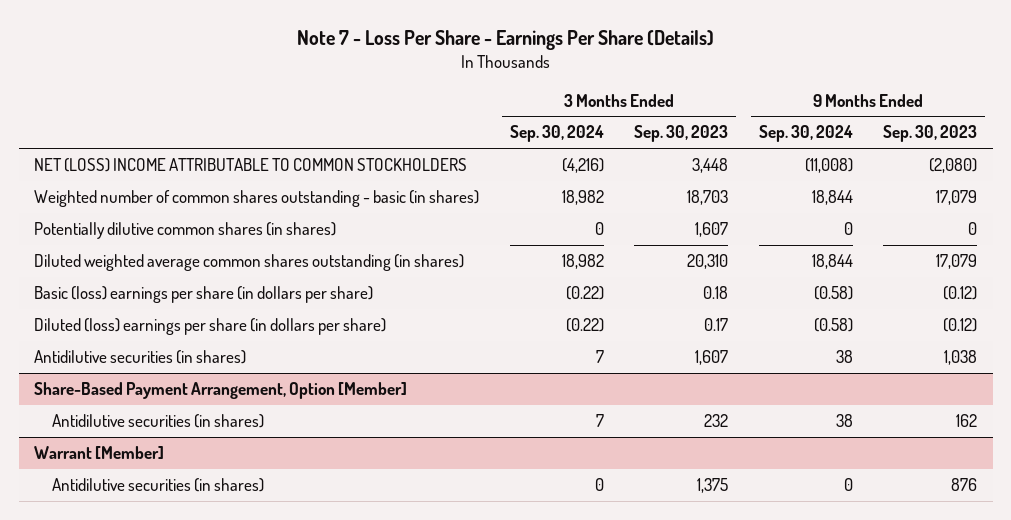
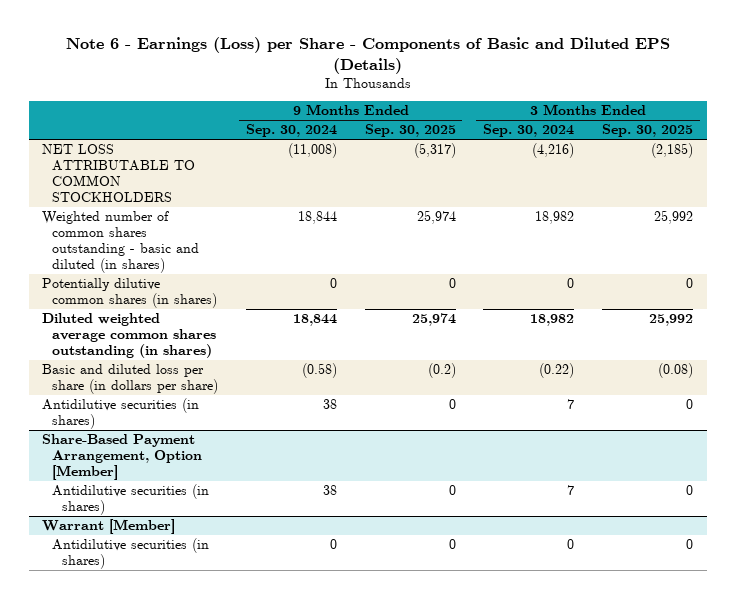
- Note 7 - Loss Per Share - Earnings Per Share (Details)
+ Note 6 - Earnings (Loss) per Share - Components of Basic and Diluted EPS (Details)
- | 3 Months Ended Sep. 30, 2024 | 3 Months Ended Sep. 30, 2023 | 9 Months Ended Sep. 30, 2024 | 9 Months Ended Sep. 30, 2023
+ | 9 Months Ended Sep. 30, 2024 | 9 Months Ended Sep. 30, 2025 | 3 Months Ended Sep. 30, 2024 | 3 Months Ended Sep. 30, 2025
- NET (LOSS) INCOME ATTRIBUTABLE TO COMMON STOCKHOLDERS | (4,216) | 3,448 | (11,008) | (2,080)
- Weighted number of common shares outstanding - basic (in shares) | 18,982 | 18,703 | 18,844 | 17,079
+ NET LOSS ATTRIBUTABLE TO COMMON STOCKHOLDERS | (11,008) | (5,317) | (4,216) | (2,185)
+ Weighted number of common shares outstanding - basic and diluted (in shares) | 18,844 | 25,974 | 18,982 | 25,992
- Basic (loss) earnings per share (in dollars per share) | (0.22) | 0.18 | (0.58) | (0.12)
- Diluted (loss) earnings per share (in dollars per share) | (0.22) | 0.17 | (0.58) | (0.12)
+ Basic and diluted loss per share (in dollars per share) | (0.58) | (0.2) | (0.22) | (0.08)

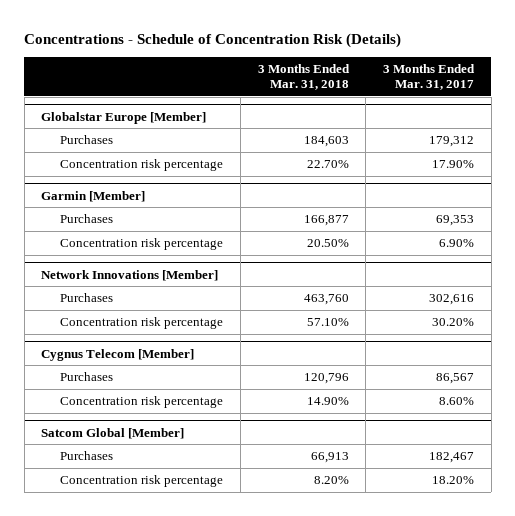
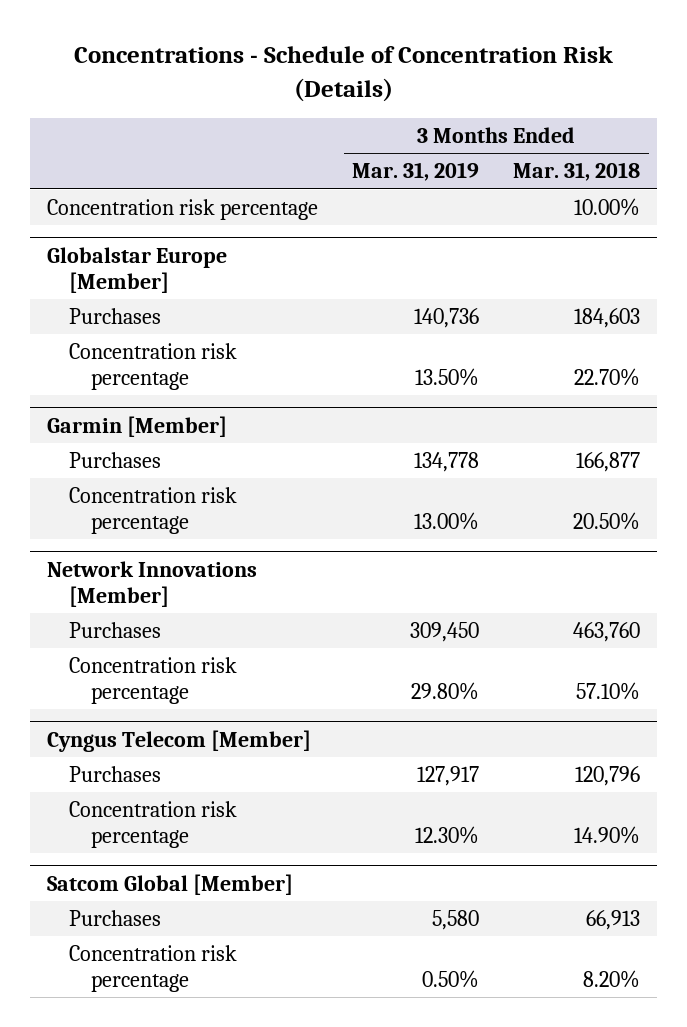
- | 3 Months Ended Mar. 31, 2018 | 3 Months Ended Mar. 31, 2017
+ | 3 Months Ended Mar. 31, 2019 | 3 Months Ended Mar. 31, 2018
+ Concentration risk percentage | | 10.00%
- Cygnus Telecom [Member]
+ Cyngus Telecom [Member]

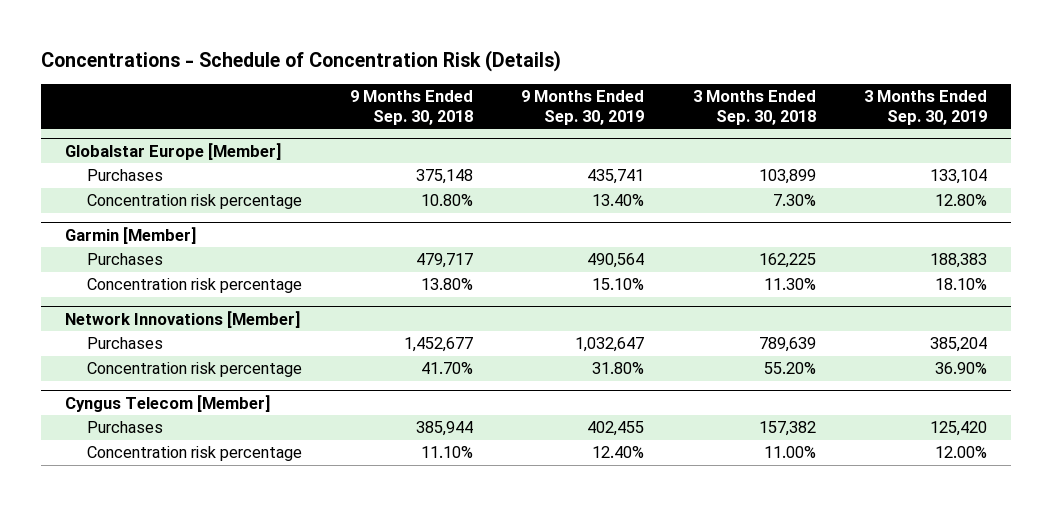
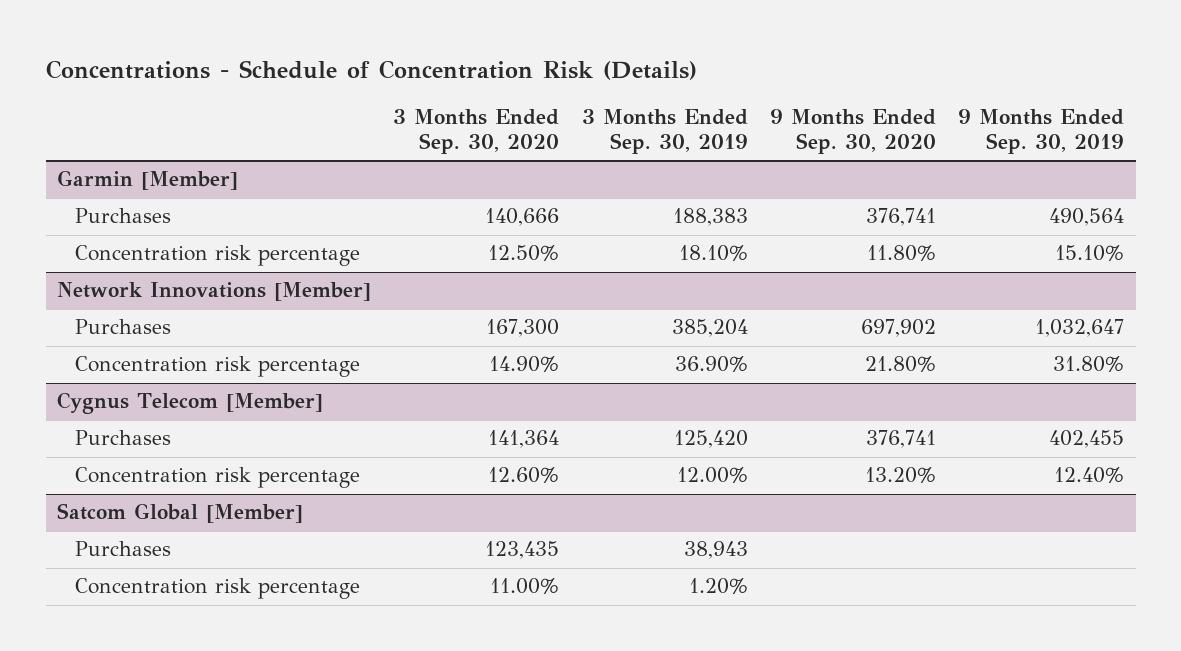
- | 9 Months Ended Sep. 30, 2018 | 9 Months Ended Sep. 30, 2019 | 3 Months Ended Sep. 30, 2018 | 3 Months Ended Sep. 30, 2019
+ | 3 Months Ended Sep. 30, 2020 | 3 Months Ended Sep. 30, 2019 | 9 Months Ended Sep. 30, 2020 | 9 Months Ended Sep. 30, 2019
- Globalstar Europe [Member]
- Purchases | 375,148 | 435,741 | 103,899 | 133,104
- Concentration risk percentage | 10.80% | 13.40% | 7.30% | 12.80%
- Cyngus Telecom [Member]
+ Cygnus Telecom [Member]
+ Satcom Global [Member]
+ Purchases | 123,435 | 38,943 | |
+ Concentration risk percentage | 11.00% | 1.20% | |

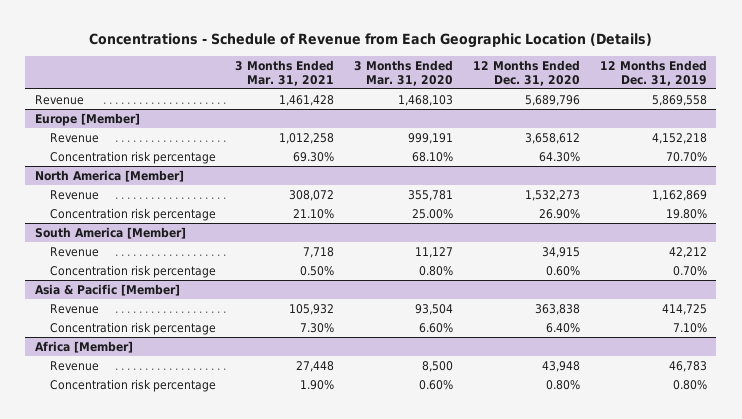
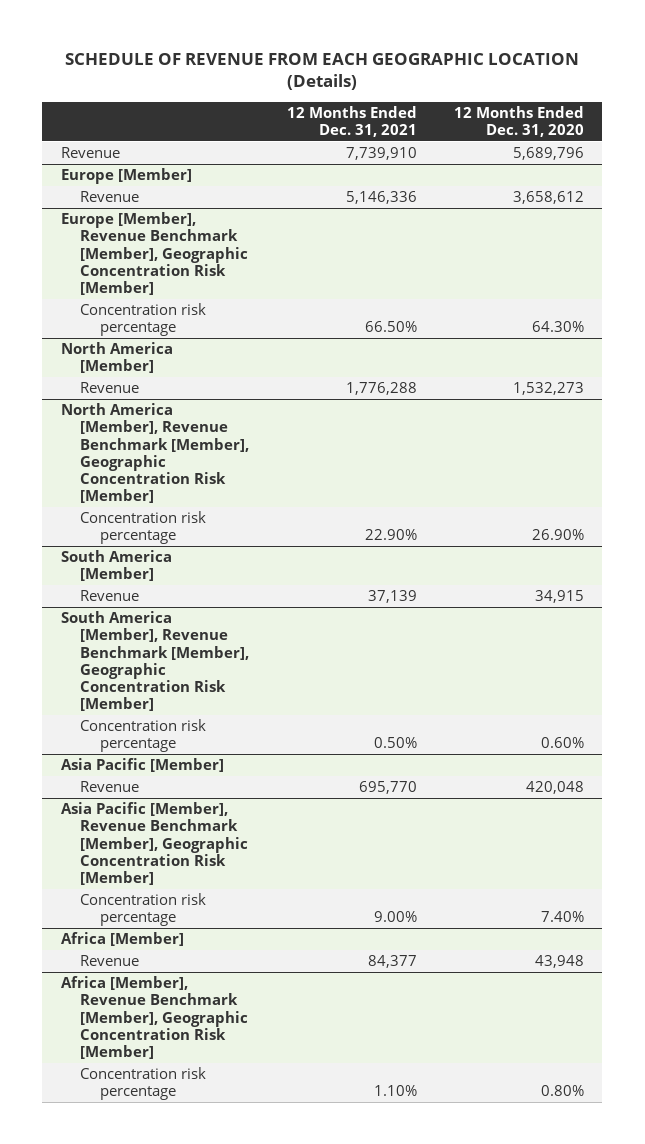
- Concentrations - Schedule of Revenue from Each Geographic Location (Details)
+ SCHEDULE OF REVENUE FROM EACH GEOGRAPHIC LOCATION (Details)
- | 3 Months Ended Mar. 31, 2021 | 3 Months Ended Mar. 31, 2020 | 12 Months Ended Dec. 31, 2020 | 12 Months Ended Dec. 31, 2019
+ | 12 Months Ended Dec. 31, 2021 | 12 Months Ended Dec. 31, 2020
+ Europe [Member], Revenue Benchmark [Member], Geographic Concentration Risk [Member]
+ North America [Member], Revenue Benchmark [Member], Geographic Concentration Risk [Member]
+ South America [Member], Revenue Benchmark [Member], Geographic Concentration Risk [Member]
- Asia & Pacific [Member]
- Revenue | 105,932 | 93,504 | 363,838 | 414,725
- Concentration risk percentage | 7.30% | 6.60% | 6.40% | 7.10%
+ Asia Pacific [Member]
+ Revenue | 695,770 | 420,048
+ Asia Pacific [Member], Revenue Benchmark [Member], Geographic Concentration Risk [Member]
+ Concentration risk percentage | 9.00% | 7.40%
+ Africa [Member], Revenue Benchmark [Member], Geographic Concentration Risk [Member]

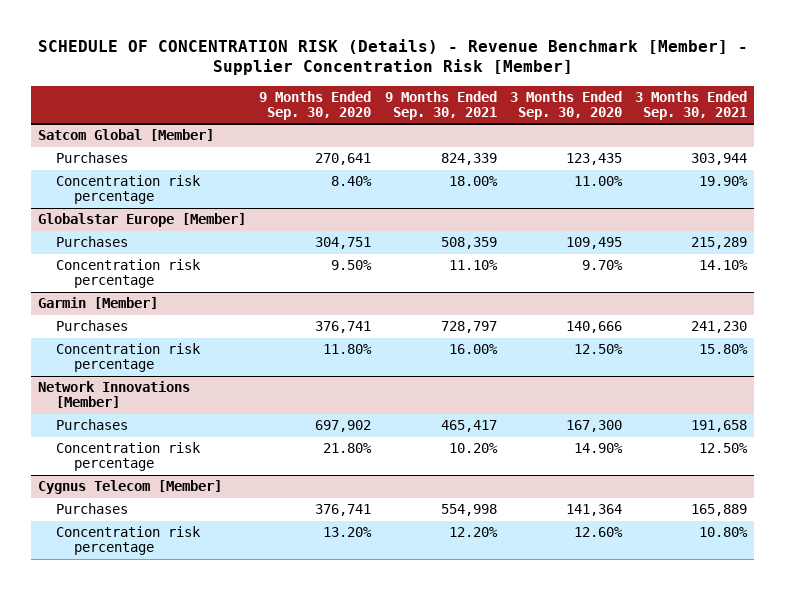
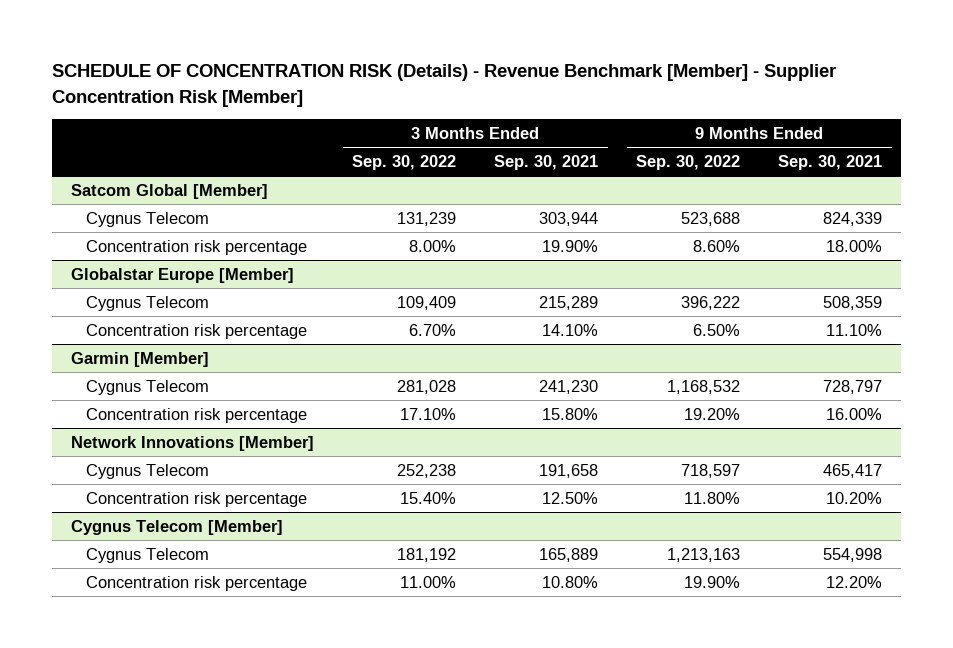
- | 9 Months Ended Sep. 30, 2020 | 9 Months Ended Sep. 30, 2021 | 3 Months Ended Sep. 30, 2020 | 3 Months Ended Sep. 30, 2021
+ | 3 Months Ended Sep. 30, 2022 | 3 Months Ended Sep. 30, 2021 | 9 Months Ended Sep. 30, 2022 | 9 Months Ended Sep. 30, 2021
@ Satcom Global [Member]
- Purchases | 270,641 | 824,339 | 123,435 | 303,944
+ Cygnus Telecom | 131,239 | 303,944 | 523,688 | 824,339
@ Globalstar Europe [Member]
- Purchases | 304,751 | 508,359 | 109,495 | 215,289
+ Cygnus Telecom | 109,409 | 215,289 | 396,222 | 508,359
@ Garmin [Member]
- Purchases | 376,741 | 728,797 | 140,666 | 241,230
+ Cygnus Telecom | 281,028 | 241,230 | 1,168,532 | 728,797
@ Network Innovations [Member]
- Purchases | 697,902 | 465,417 | 167,300 | 191,658
+ Cygnus Telecom | 252,238 | 191,658 | 718,597 | 465,417
@ Cygnus Telecom [Member]
- Purchases | 376,741 | 554,998 | 141,364 | 165,889
+ Cygnus Telecom | 181,192 | 165,889 | 1,213,163 | 554,998

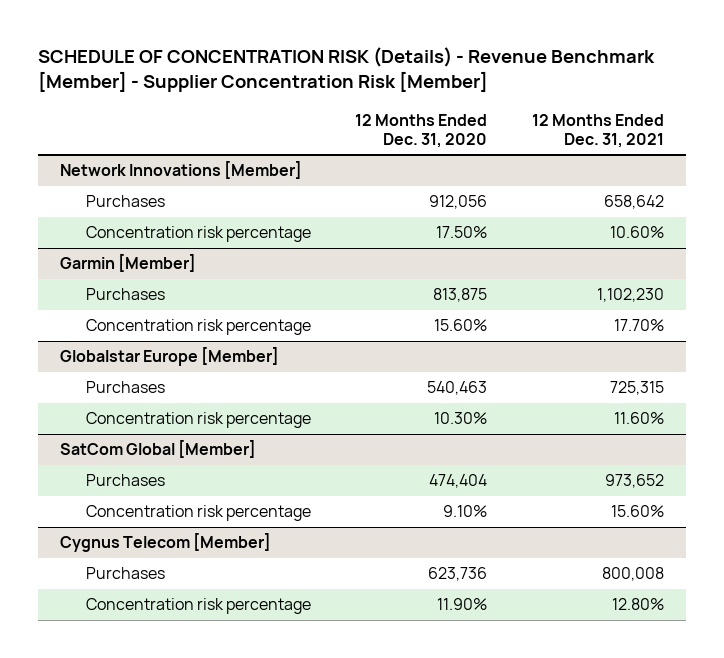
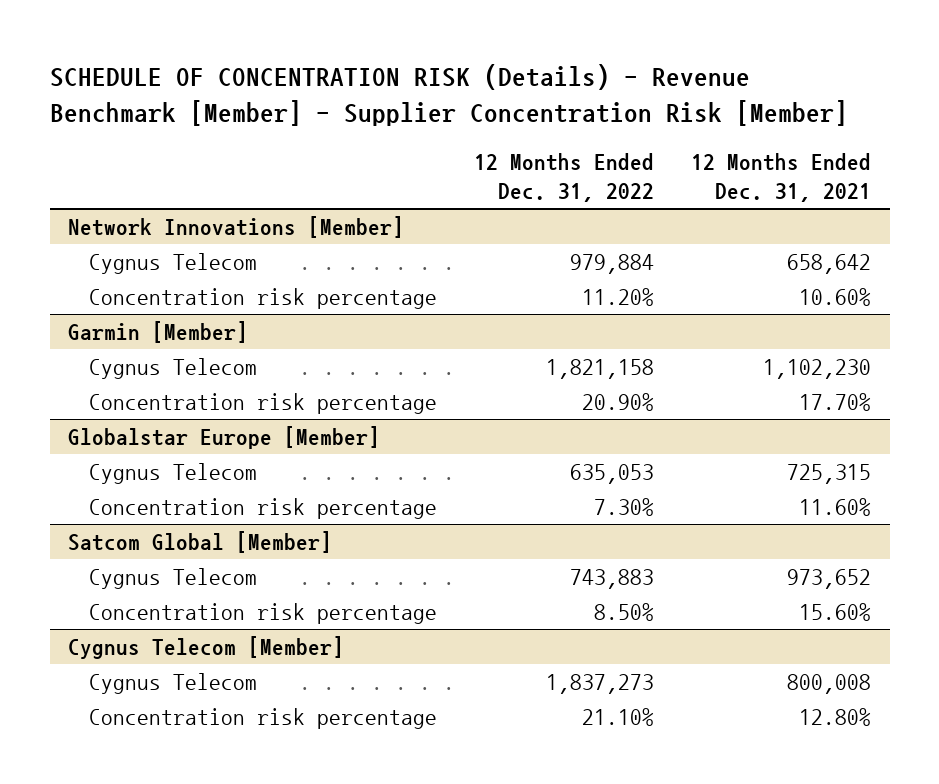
- | 12 Months Ended Dec. 31, 2020 | 12 Months Ended Dec. 31, 2021
+ | 12 Months Ended Dec. 31, 2022 | 12 Months Ended Dec. 31, 2021
@ Network Innovations [Member]
- Purchases | 912,056 | 658,642
+ Cygnus Telecom | 979,884 | 658,642
@ Garmin [Member]
- Purchases | 813,875 | 1,102,230
+ Cygnus Telecom | 1,821,158 | 1,102,230
@ Globalstar Europe [Member]
- Purchases | 540,463 | 725,315
+ Cygnus Telecom | 635,053 | 725,315
- SatCom Global [Member]
- Purchases | 474,404 | 973,652
+ Satcom Global [Member]
+ Cygnus Telecom | 743,883 | 973,652
@ Cygnus Telecom [Member]
- Purchases | 623,736 | 800,008
+ Cygnus Telecom | 1,837,273 | 800,008

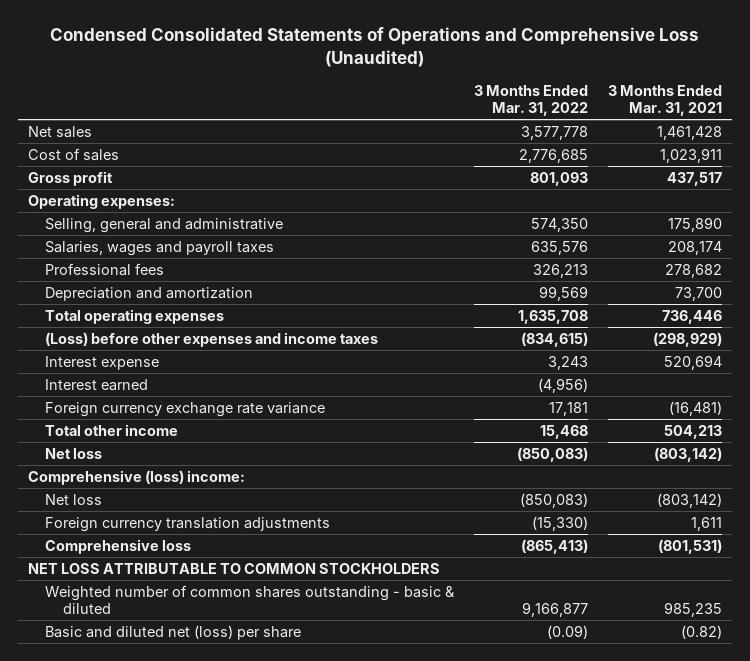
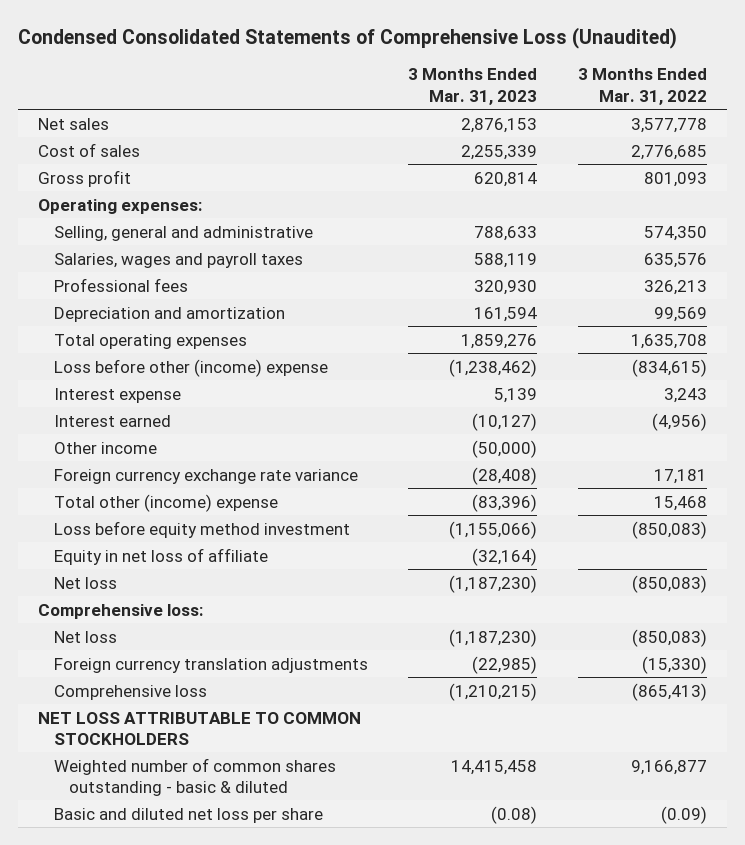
- Condensed Consolidated Statements of Operations and Comprehensive Loss (Unaudited)
+ Condensed Consolidated Statements of Comprehensive Loss (Unaudited)
- | 3 Months Ended Mar. 31, 2022 | 3 Months Ended Mar. 31, 2021
+ | 3 Months Ended Mar. 31, 2023 | 3 Months Ended Mar. 31, 2022
- (Loss) before other expenses and income taxes | (834,615) | (298,929)
+ Loss before other (income) expense | (1,238,462) | (834,615)
+ Other income | (50,000) |
- Total other income | 15,468 | 504,213
+ Total other (income) expense | (83,396) | 15,468
+ Loss before equity method investment | (1,155,066) | (850,083)
+ Equity in net loss of affiliate | (32,164) |
- Comprehensive (loss) income:
+ Comprehensive loss:
- Basic and diluted net (loss) per share | (0.09) | (0.82)
+ Basic and diluted net loss per share | (0.08) | (0.09)

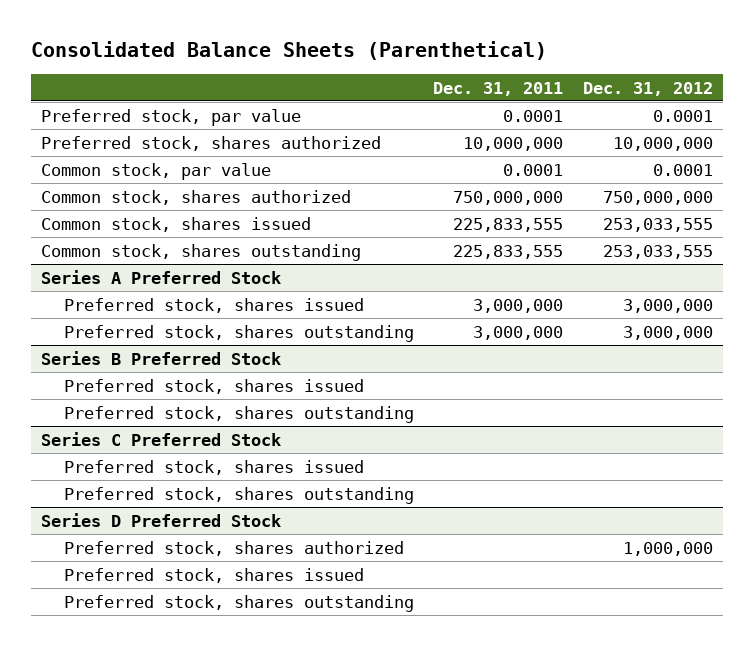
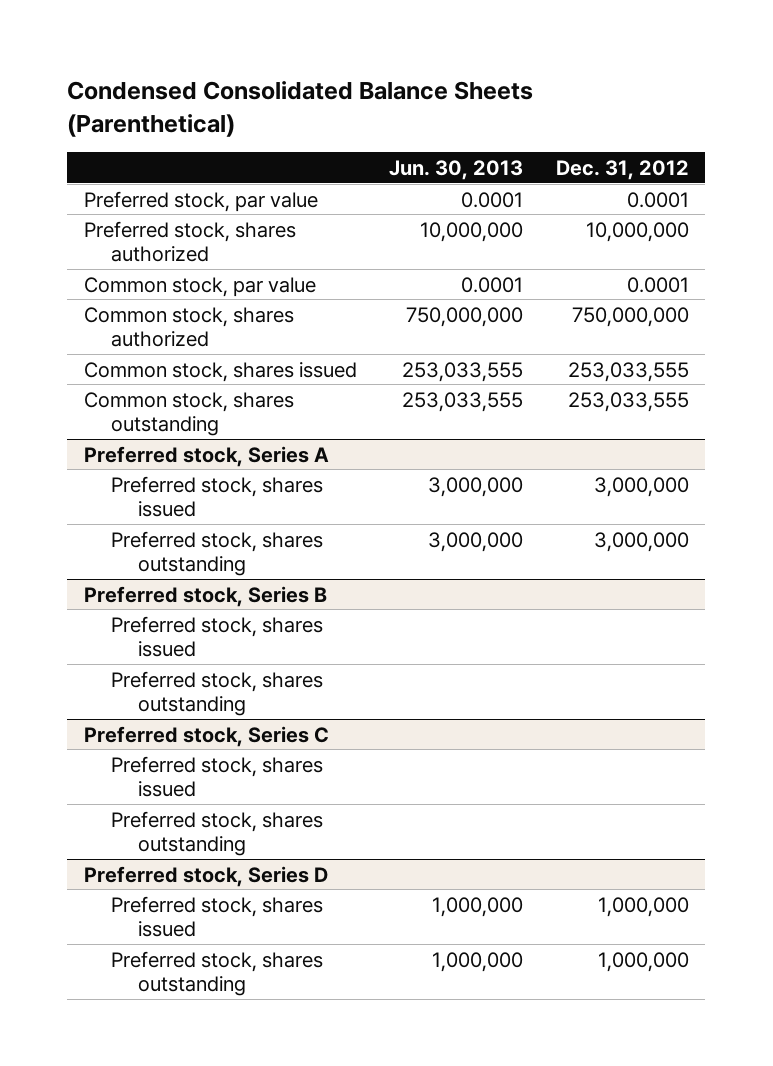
- Consolidated Balance Sheets (Parenthetical)
+ Condensed Consolidated Balance Sheets (Parenthetical)
- | Dec. 31, 2011 | Dec. 31, 2012
+ | Jun. 30, 2013 | Dec. 31, 2012
- Series A Preferred Stock
+ Preferred stock, Series A
- Series B Preferred Stock
- Preferred stock, shares issued
- Preferred stock, shares outstanding
- Series C Preferred Stock
+ Preferred stock, Series B
- Series D Preferred Stock
- Preferred stock, shares authorized | | 1,000,000
+ Preferred stock, Series C
+ Preferred stock, Series D
+ Preferred stock, shares issued | 1,000,000 | 1,000,000
+ Preferred stock, shares outstanding | 1,000,000 | 1,000,000

